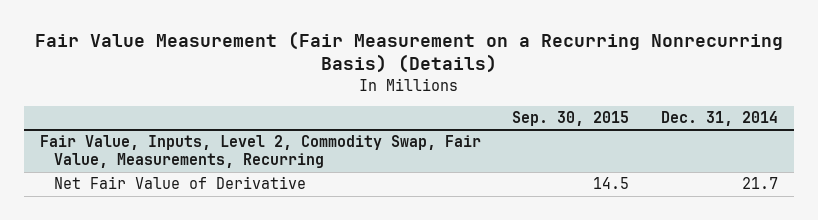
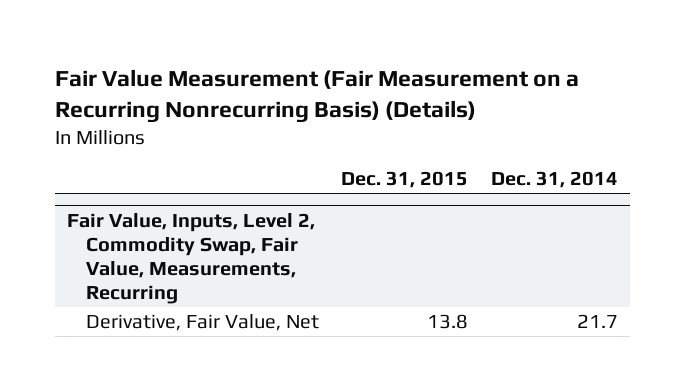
- | Sep. 30, 2015 | Dec. 31, 2014
+ | Dec. 31, 2015 | Dec. 31, 2014
@ Fair Value, Inputs, Level 2, Commodity Swap, Fair Value, Measurements, Recurring
- Net Fair Value of Derivative | 14.5 | 21.7
+ Derivative, Fair Value, Net | 13.8 | 21.7

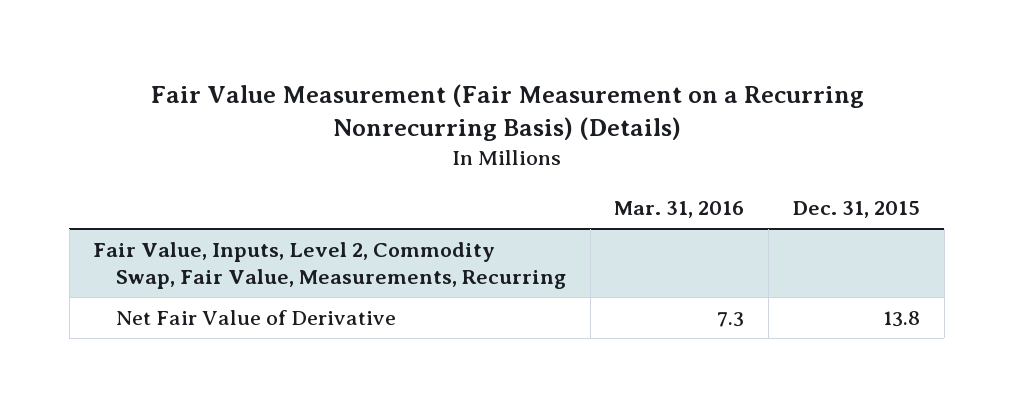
- | Dec. 31, 2015 | Dec. 31, 2014
+ | Mar. 31, 2016 | Dec. 31, 2015
@ Fair Value, Inputs, Level 2, Commodity Swap, Fair Value, Measurements, Recurring
- Derivative, Fair Value, Net | 13.8 | 21.7
+ Net Fair Value of Derivative | 7.3 | 13.8

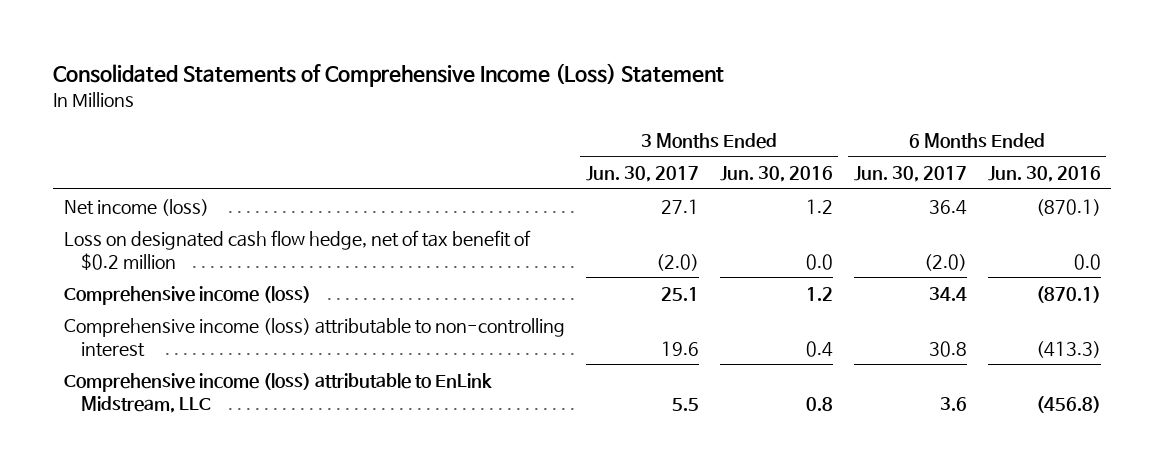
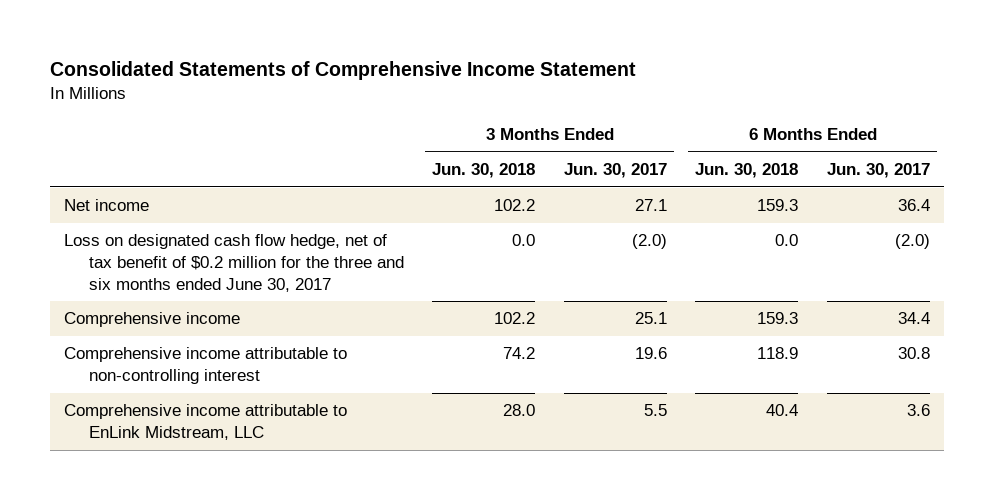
- Consolidated Statements of Comprehensive Income (Loss) Statement
+ Consolidated Statements of Comprehensive Income Statement
- | 3 Months Ended Jun. 30, 2017 | 3 Months Ended Jun. 30, 2016 | 6 Months Ended Jun. 30, 2017 | 6 Months Ended Jun. 30, 2016
+ | 3 Months Ended Jun. 30, 2018 | 3 Months Ended Jun. 30, 2017 | 6 Months Ended Jun. 30, 2018 | 6 Months Ended Jun. 30, 2017
- Net income (loss) | 27.1 | 1.2 | 36.4 | (870.1)
- Loss on designated cash flow hedge, net of tax benefit of $0.2 million | (2.0) | 0.0 | (2.0) | 0.0
- Comprehensive income (loss) | 25.1 | 1.2 | 34.4 | (870.1)
- Comprehensive income (loss) attributable to non-controlling interest | 19.6 | 0.4 | 30.8 | (413.3)
- Comprehensive income (loss) attributable to EnLink Midstream, LLC | 5.5 | 0.8 | 3.6 | (456.8)
+ Net income | 102.2 | 27.1 | 159.3 | 36.4
+ Loss on designated cash flow hedge, net of tax benefit of $0.2 million for the three and six months ended June 30, 2017 | 0.0 | (2.0) | 0.0 | (2.0)
+ Comprehensive income | 102.2 | 25.1 | 159.3 | 34.4
+ Comprehensive income attributable to non-controlling interest | 74.2 | 19.6 | 118.9 | 30.8
+ Comprehensive income attributable to EnLink Midstream, LLC | 28.0 | 5.5 | 40.4 | 3.6

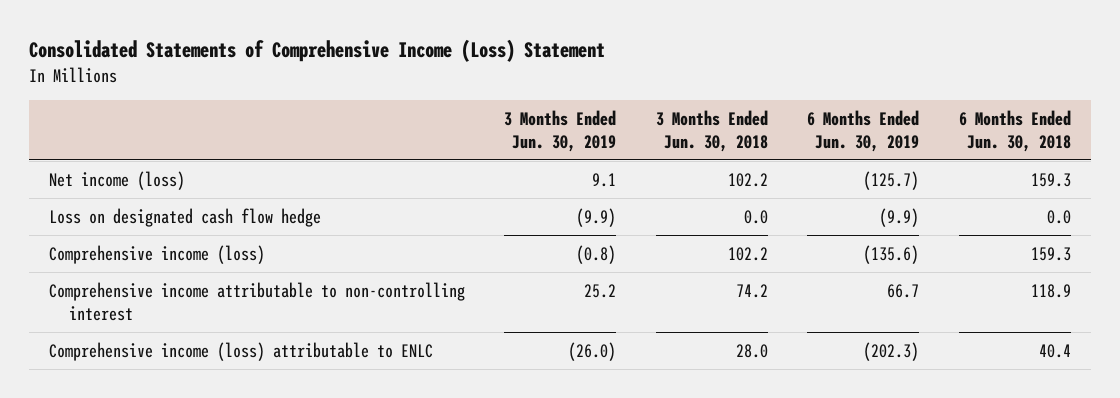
- Consolidated Statements of Comprehensive Income Statement
+ Consolidated Statements of Comprehensive Income (Loss) Statement
- | 3 Months Ended Jun. 30, 2018 | 3 Months Ended Jun. 30, 2017 | 6 Months Ended Jun. 30, 2018 | 6 Months Ended Jun. 30, 2017
+ | 3 Months Ended Jun. 30, 2019 | 3 Months Ended Jun. 30, 2018 | 6 Months Ended Jun. 30, 2019 | 6 Months Ended Jun. 30, 2018
- Net income | 102.2 | 27.1 | 159.3 | 36.4
- Loss on designated cash flow hedge, net of tax benefit of $0.2 million for the three and six months ended June 30, 2017 | 0.0 | (2.0) | 0.0 | (2.0)
- Comprehensive income | 102.2 | 25.1 | 159.3 | 34.4
+ Net income (loss) | 9.1 | 102.2 | (125.7) | 159.3
+ Loss on designated cash flow hedge | (9.9) | 0.0 | (9.9) | 0.0
+ Comprehensive income (loss) | (0.8) | 102.2 | (135.6) | 159.3
- Comprehensive income attributable to EnLink Midstream, LLC | 28.0 | 5.5 | 40.4 | 3.6
+ Comprehensive income (loss) attributable to ENLC | (26.0) | 28.0 | (202.3) | 40.4

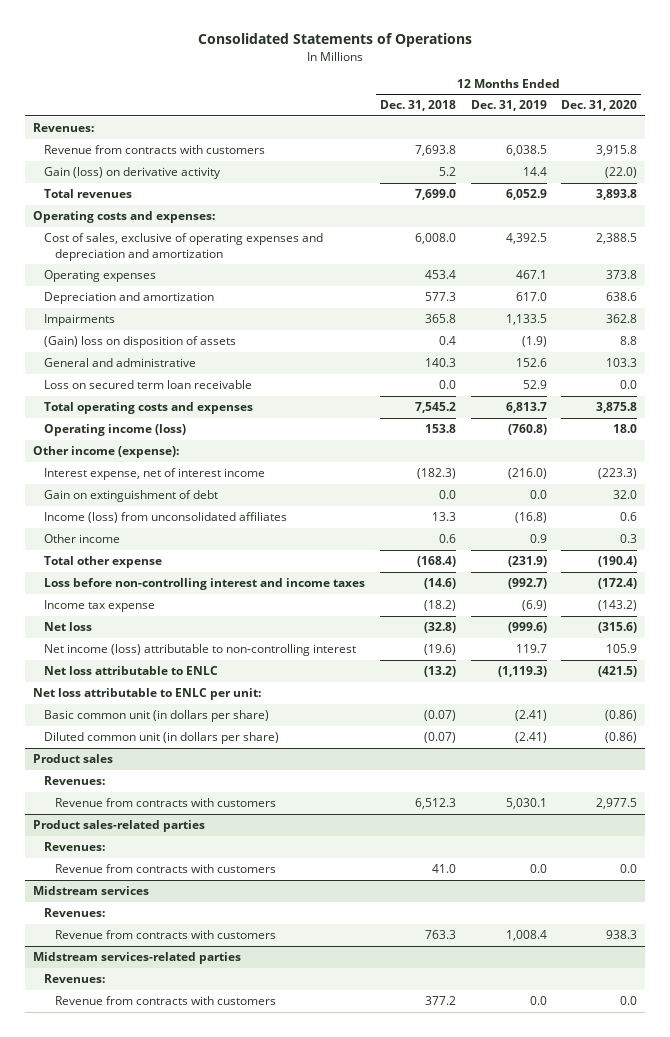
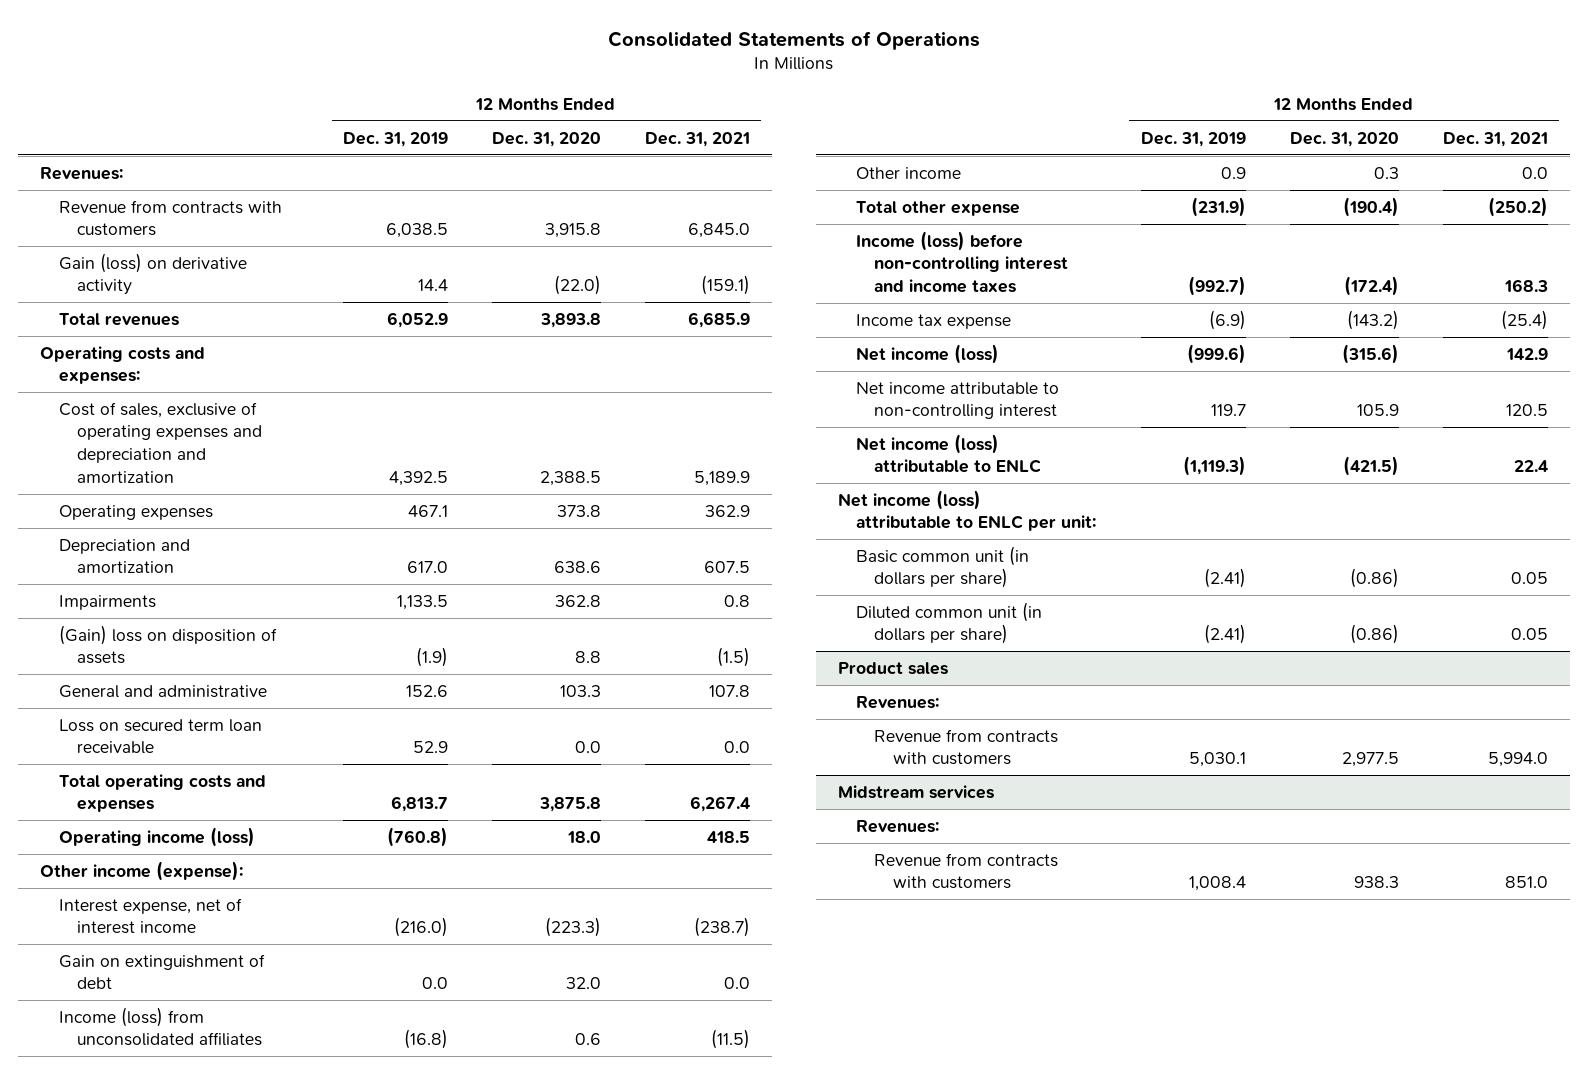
- | 12 Months Ended Dec. 31, 2018 | 12 Months Ended Dec. 31, 2019 | 12 Months Ended Dec. 31, 2020
+ | 12 Months Ended Dec. 31, 2019 | 12 Months Ended Dec. 31, 2020 | 12 Months Ended Dec. 31, 2021
- Loss before non-controlling interest and income taxes | (14.6) | (992.7) | (172.4)
+ Income (loss) before non-controlling interest and income taxes | (992.7) | (172.4) | 168.3
- Net loss | (32.8) | (999.6) | (315.6)
- Net income (loss) attributable to non-controlling interest | (19.6) | 119.7 | 105.9
- Net loss attributable to ENLC | (13.2) | (1,119.3) | (421.5)
- Net loss attributable to ENLC per unit:
+ Net income (loss) | (999.6) | (315.6) | 142.9
+ Net income attributable to non-controlling interest | 119.7 | 105.9 | 120.5
+ Net income (loss) attributable to ENLC | (1,119.3) | (421.5) | 22.4
+ Net income (loss) attributable to ENLC per unit:
- Product sales-related parties
- Revenues:
- Revenue from contracts with customers | 41.0 | 0.0 | 0.0
- Midstream services-related parties
- Revenues:
- Revenue from contracts with customers | 377.2 | 0.0 | 0.0

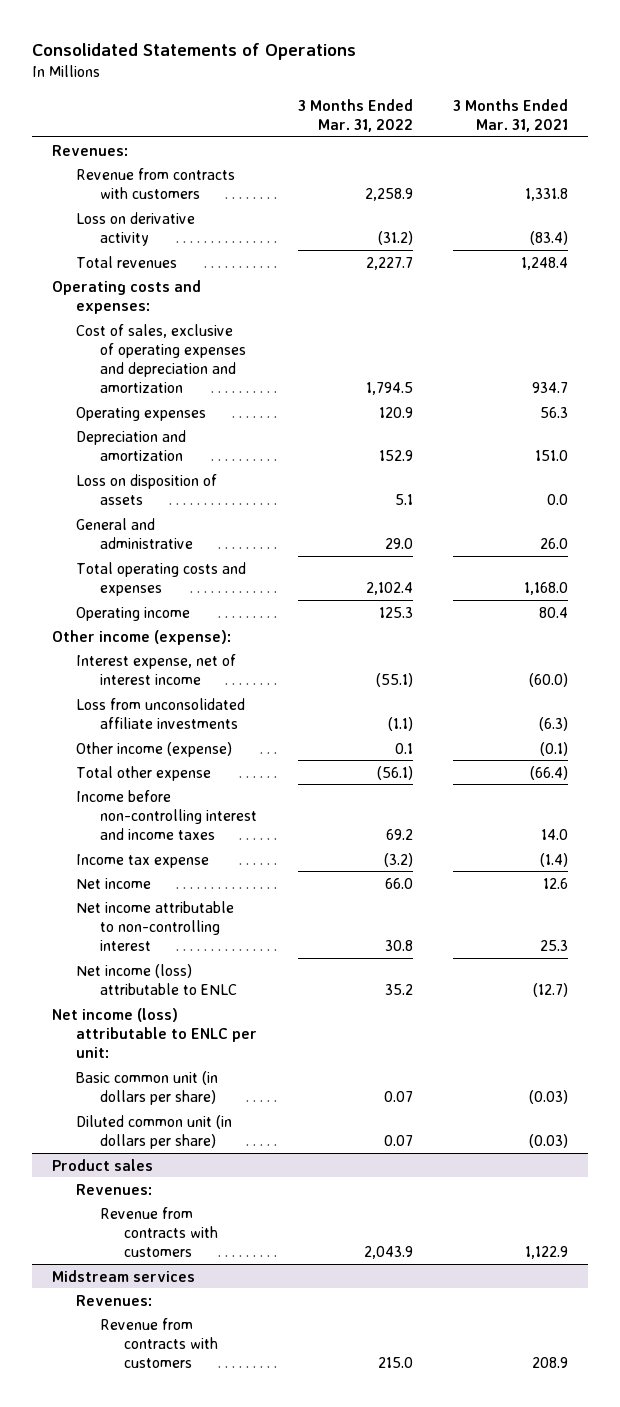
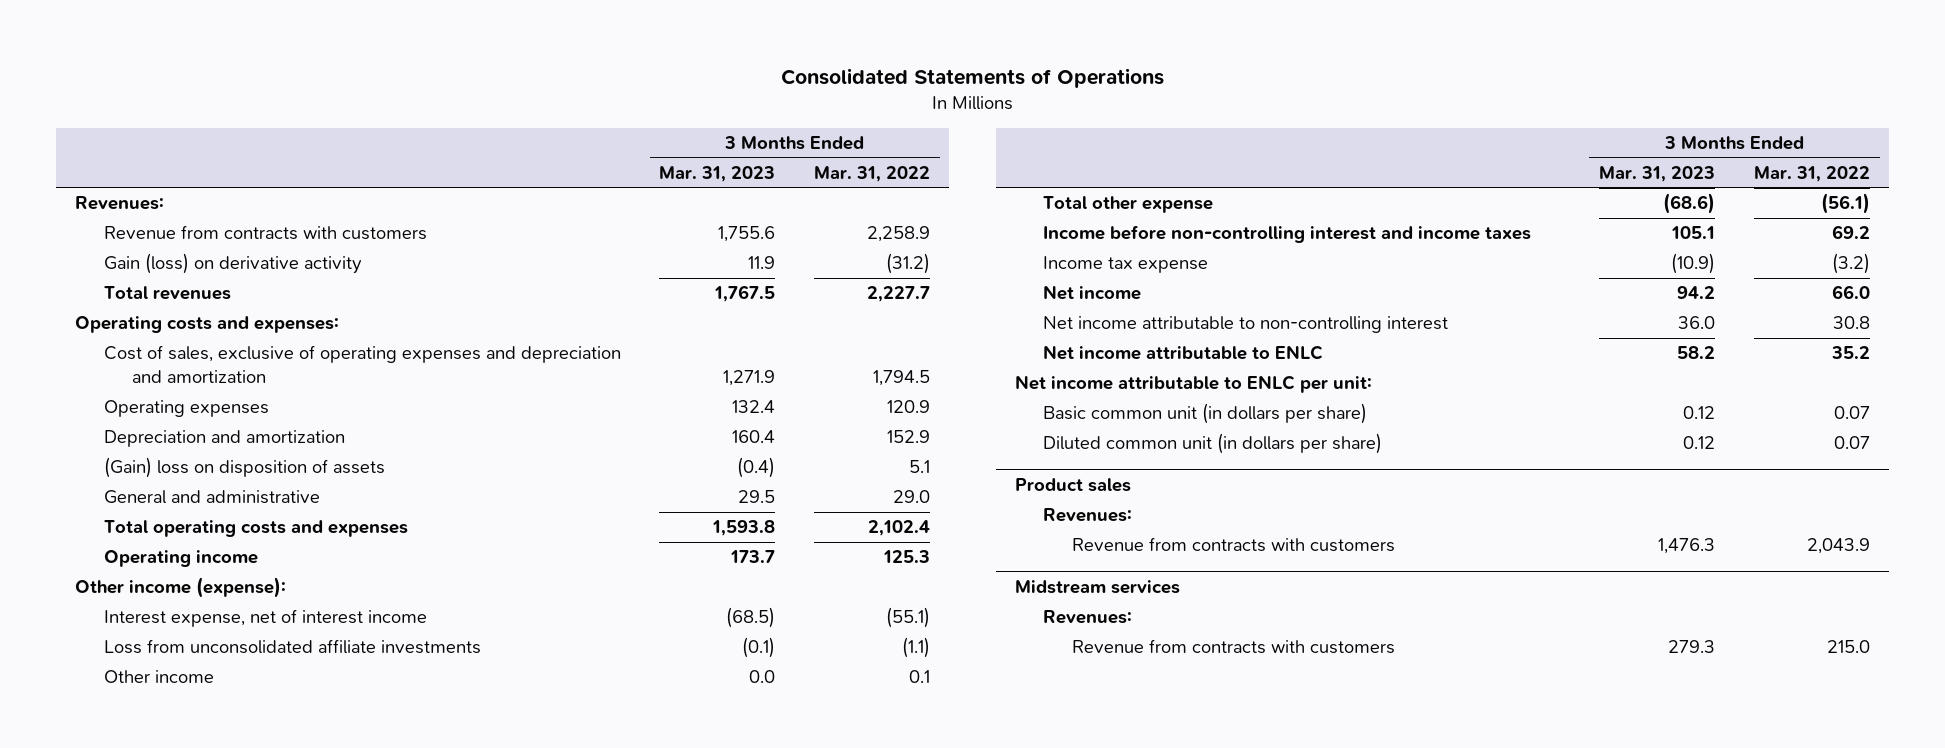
- | 3 Months Ended Mar. 31, 2022 | 3 Months Ended Mar. 31, 2021
+ | 3 Months Ended Mar. 31, 2023 | 3 Months Ended Mar. 31, 2022
- Loss on derivative activity | (31.2) | (83.4)
+ Gain (loss) on derivative activity | 11.9 | (31.2)
- Loss on disposition of assets | 5.1 | 0.0
+ (Gain) loss on disposition of assets | (0.4) | 5.1
- Other income (expense) | 0.1 | (0.1)
+ Other income | 0.0 | 0.1
- Net income (loss) attributable to ENLC | 35.2 | (12.7)
- Net income (loss) attributable to ENLC per unit:
+ Net income attributable to ENLC | 58.2 | 35.2
+ Net income attributable to ENLC per unit:

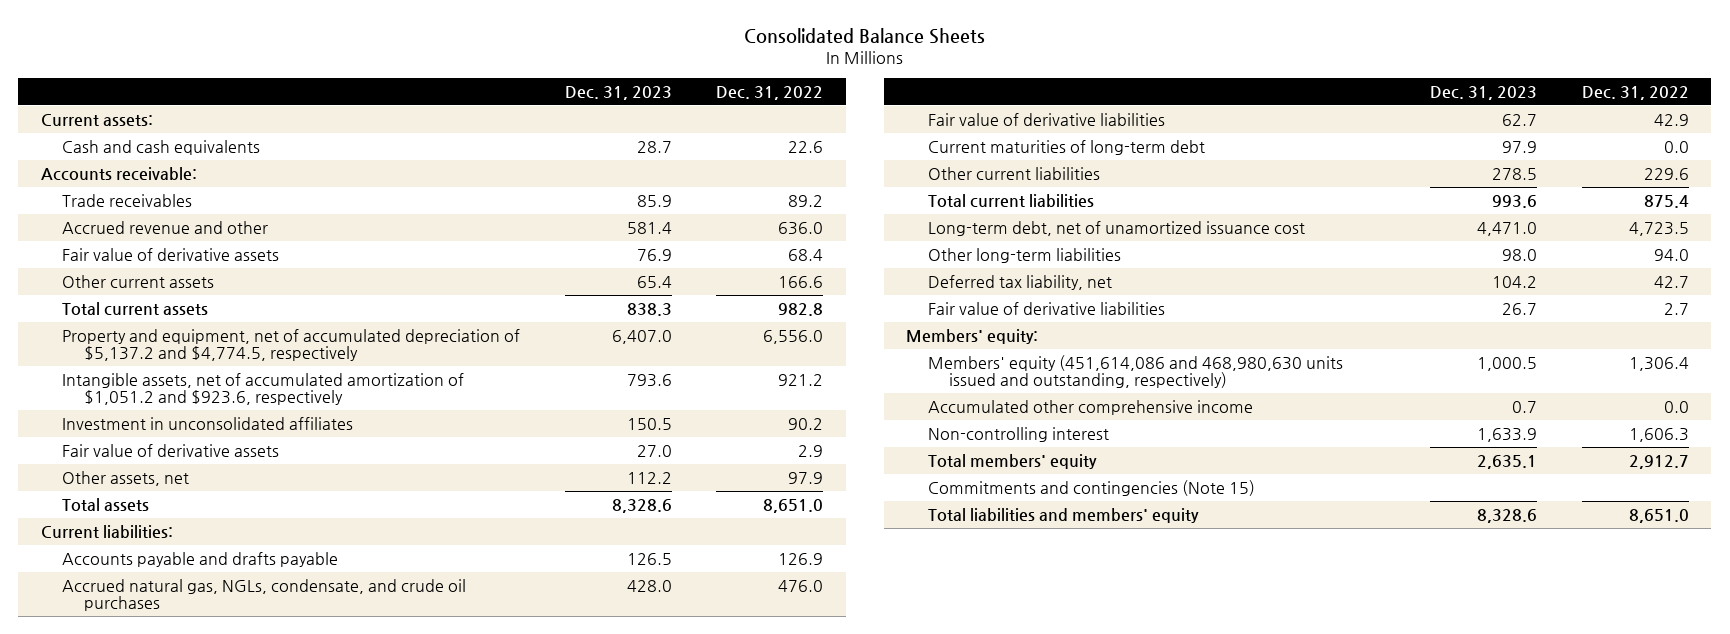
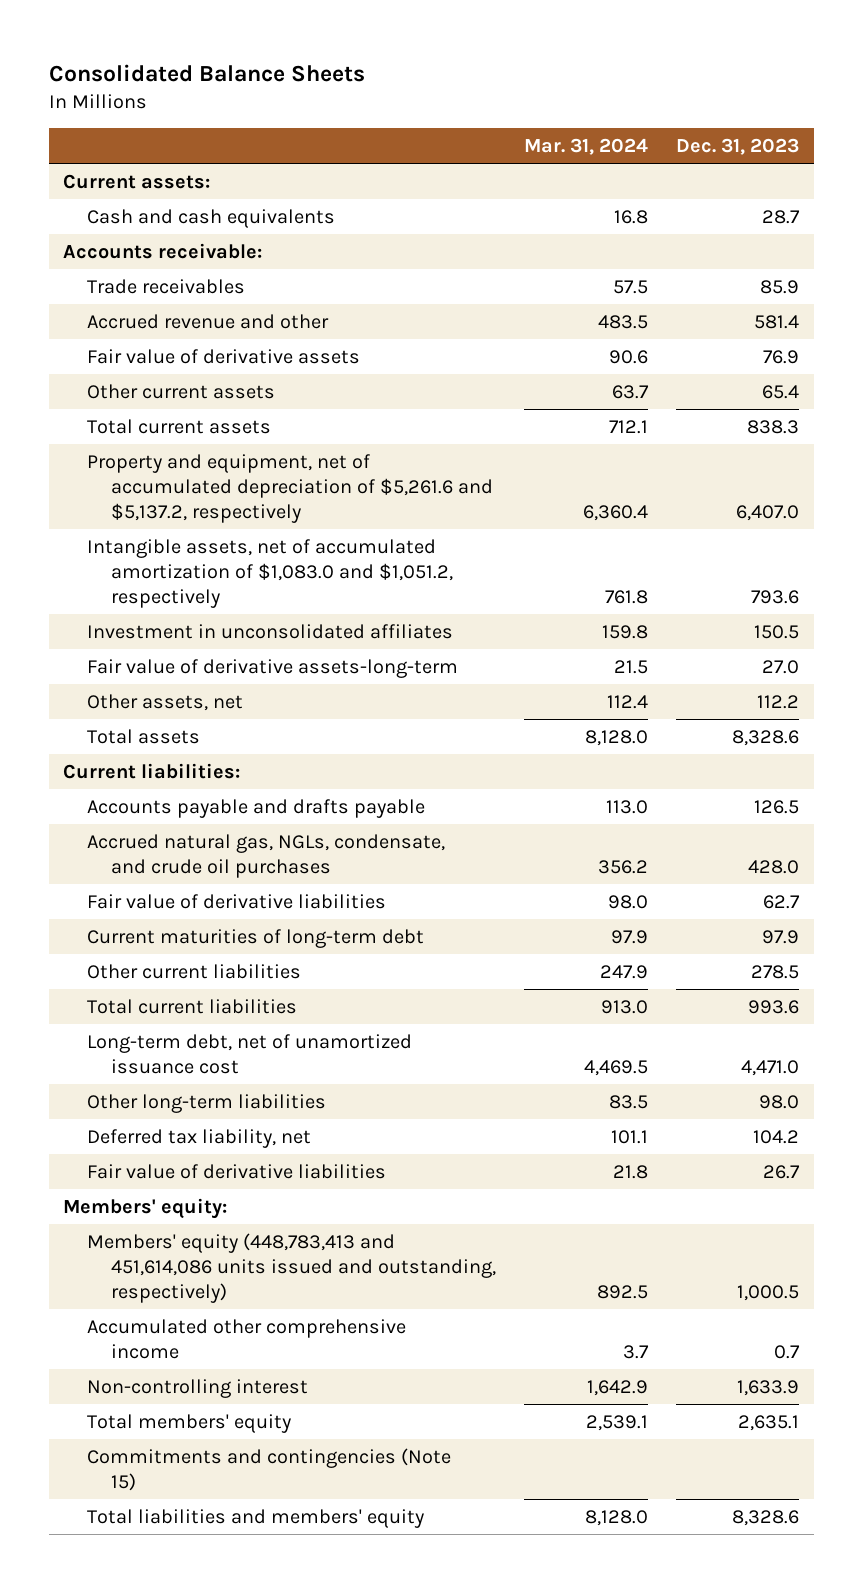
- | Dec. 31, 2023 | Dec. 31, 2022
+ | Mar. 31, 2024 | Dec. 31, 2023
- Property and equipment, net of accumulated depreciation of $5,137.2 and $4,774.5, respectively | 6,407.0 | 6,556.0
- Intangible assets, net of accumulated amortization of $1,051.2 and $923.6, respectively | 793.6 | 921.2
+ Property and equipment, net of accumulated depreciation of $5,261.6 and $5,137.2, respectively | 6,360.4 | 6,407.0
+ Intangible assets, net of accumulated amortization of $1,083.0 and $1,051.2, respectively | 761.8 | 793.6
- Fair value of derivative assets | 27.0 | 2.9
+ Fair value of derivative assets-long-term | 21.5 | 27.0
- Members' equity (451,614,086 and 468,980,630 units issued and outstanding, respectively) | 1,000.5 | 1,306.4
+ Members' equity (448,783,413 and 451,614,086 units issued and outstanding, respectively) | 892.5 | 1,000.5

